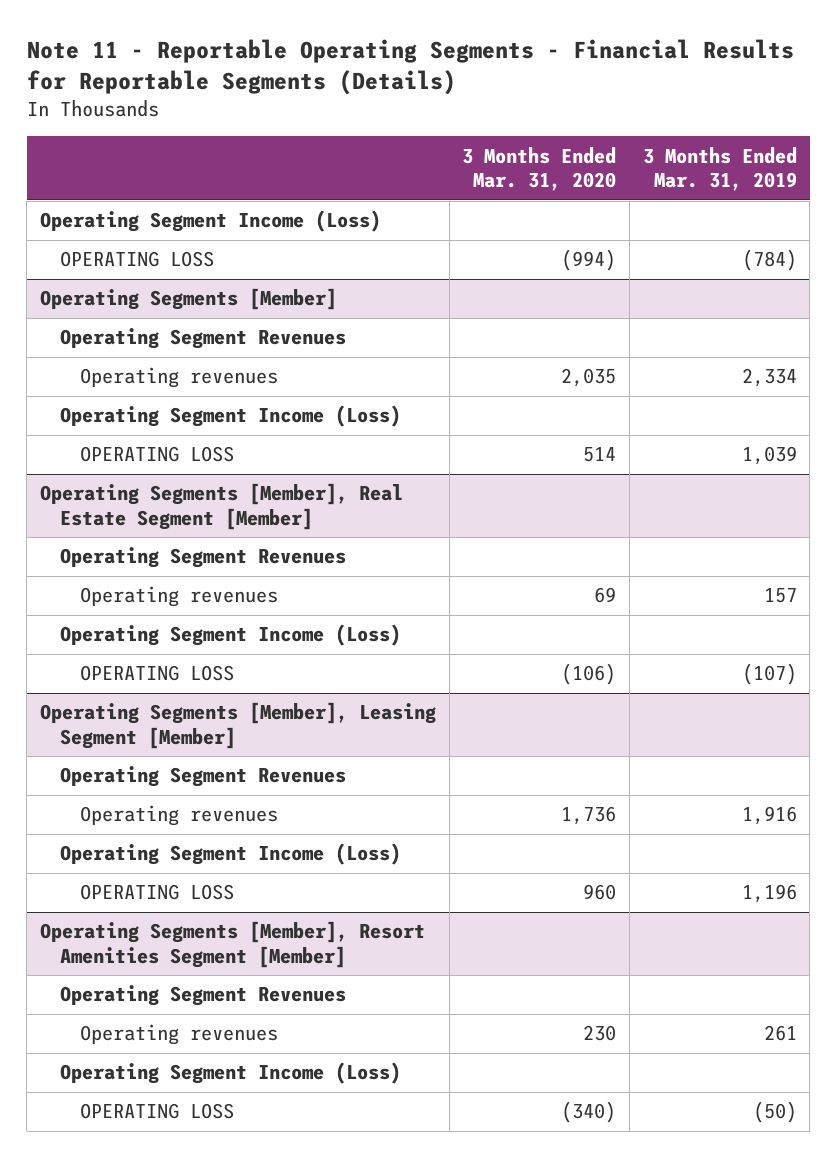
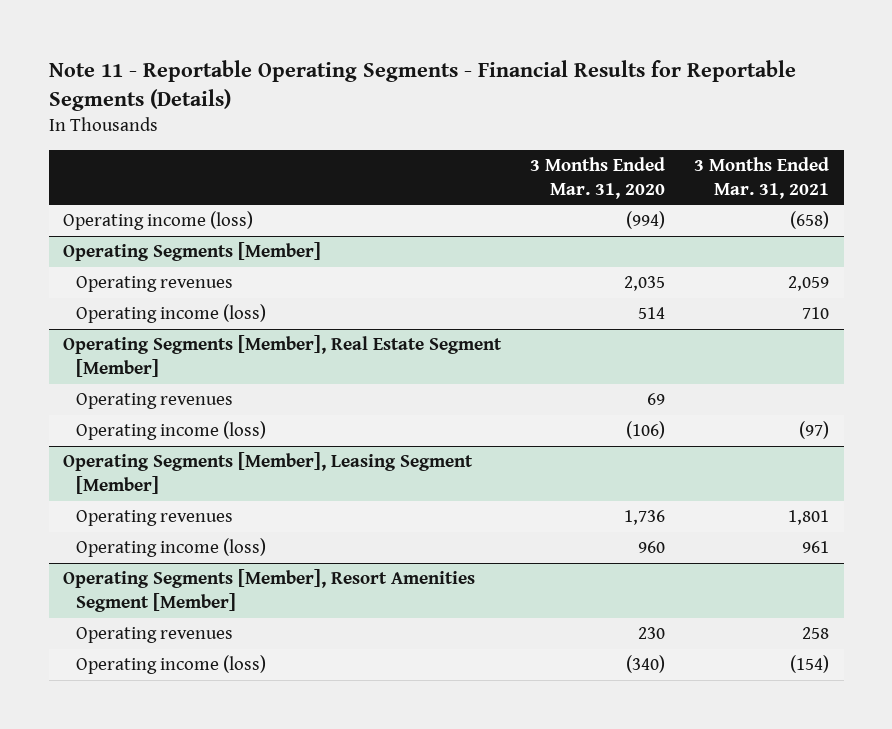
- | 3 Months Ended Mar. 31, 2020 | 3 Months Ended Mar. 31, 2019
+ | 3 Months Ended Mar. 31, 2020 | 3 Months Ended Mar. 31, 2021
- Operating Segment Income (Loss)
- OPERATING LOSS | (994) | (784)
+ Operating income (loss) | (994) | (658)
@ Operating Segments [Member]
- Operating Segment Revenues
- Operating Segment Income (Loss)
- OPERATING LOSS | 514 | 1,039
+ Operating income (loss) | 514 | 710
@ Operating Segments [Member], Real Estate Segment [Member]
- Operating Segment Revenues
- Operating Segment Income (Loss)
- OPERATING LOSS | (106) | (107)
+ Operating income (loss) | (106) | (97)
@ Operating Segments [Member], Leasing Segment [Member]
- Operating Segment Revenues
- Operating Segment Income (Loss)
- OPERATING LOSS | 960 | 1,196
+ Operating income (loss) | 960 | 961
@ Operating Segments [Member], Resort Amenities Segment [Member]
- Operating Segment Revenues
- Operating Segment Income (Loss)
- OPERATING LOSS | (340) | (50)
+ Operating income (loss) | (340) | (154)

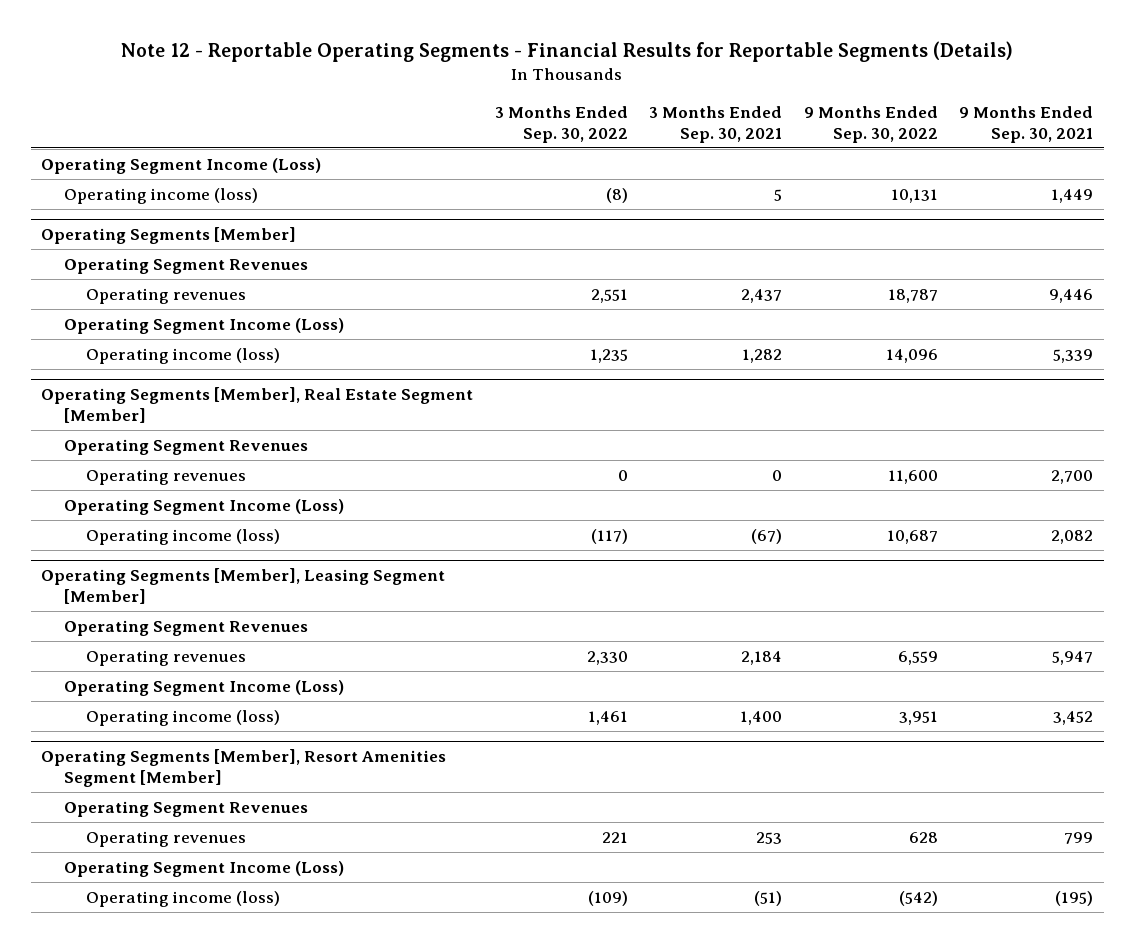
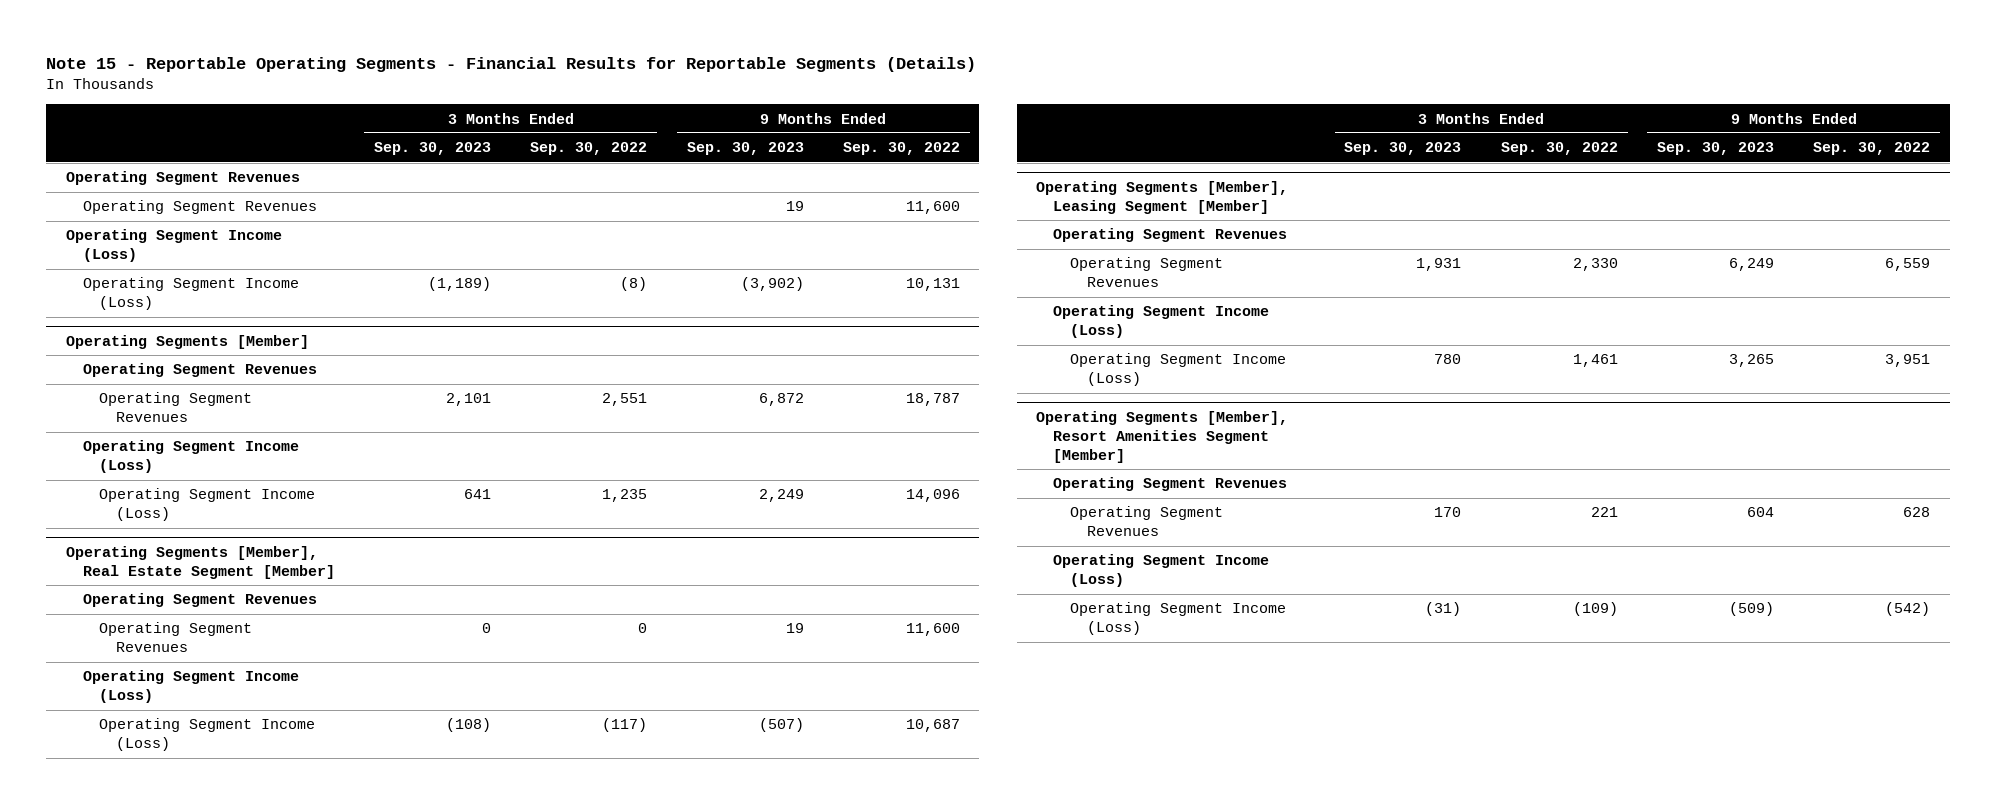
- Note 12 - Reportable Operating Segments - Financial Results for Reportable Segments (Details)
+ Note 15 - Reportable Operating Segments - Financial Results for Reportable Segments (Details)
- | 3 Months Ended Sep. 30, 2022 | 3 Months Ended Sep. 30, 2021 | 9 Months Ended Sep. 30, 2022 | 9 Months Ended Sep. 30, 2021
+ | 3 Months Ended Sep. 30, 2023 | 3 Months Ended Sep. 30, 2022 | 9 Months Ended Sep. 30, 2023 | 9 Months Ended Sep. 30, 2022
+ Operating Segment Revenues
+ Operating Segment Revenues | | | 19 | 11,600
- Operating income (loss) | (8) | 5 | 10,131 | 1,449
+ Operating Segment Income (Loss) | (1,189) | (8) | (3,902) | 10,131
@ Operating Segments [Member]
- Operating revenues | 2,551 | 2,437 | 18,787 | 9,446
+ Operating Segment Revenues | 2,101 | 2,551 | 6,872 | 18,787
- Operating income (loss) | 1,235 | 1,282 | 14,096 | 5,339
+ Operating Segment Income (Loss) | 641 | 1,235 | 2,249 | 14,096
@ Operating Segments [Member], Real Estate Segment [Member]
- Operating revenues | 0 | 0 | 11,600 | 2,700
+ Operating Segment Revenues | 0 | 0 | 19 | 11,600
- Operating income (loss) | (117) | (67) | 10,687 | 2,082
+ Operating Segment Income (Loss) | (108) | (117) | (507) | 10,687
@ Operating Segments [Member], Leasing Segment [Member]
- Operating revenues | 2,330 | 2,184 | 6,559 | 5,947
+ Operating Segment Revenues | 1,931 | 2,330 | 6,249 | 6,559
- Operating income (loss) | 1,461 | 1,400 | 3,951 | 3,452
+ Operating Segment Income (Loss) | 780 | 1,461 | 3,265 | 3,951
@ Operating Segments [Member], Resort Amenities Segment [Member]
- Operating revenues | 221 | 253 | 628 | 799
+ Operating Segment Revenues | 170 | 221 | 604 | 628
- Operating income (loss) | (109) | (51) | (542) | (195)
+ Operating Segment Income (Loss) | (31) | (109) | (509) | (542)

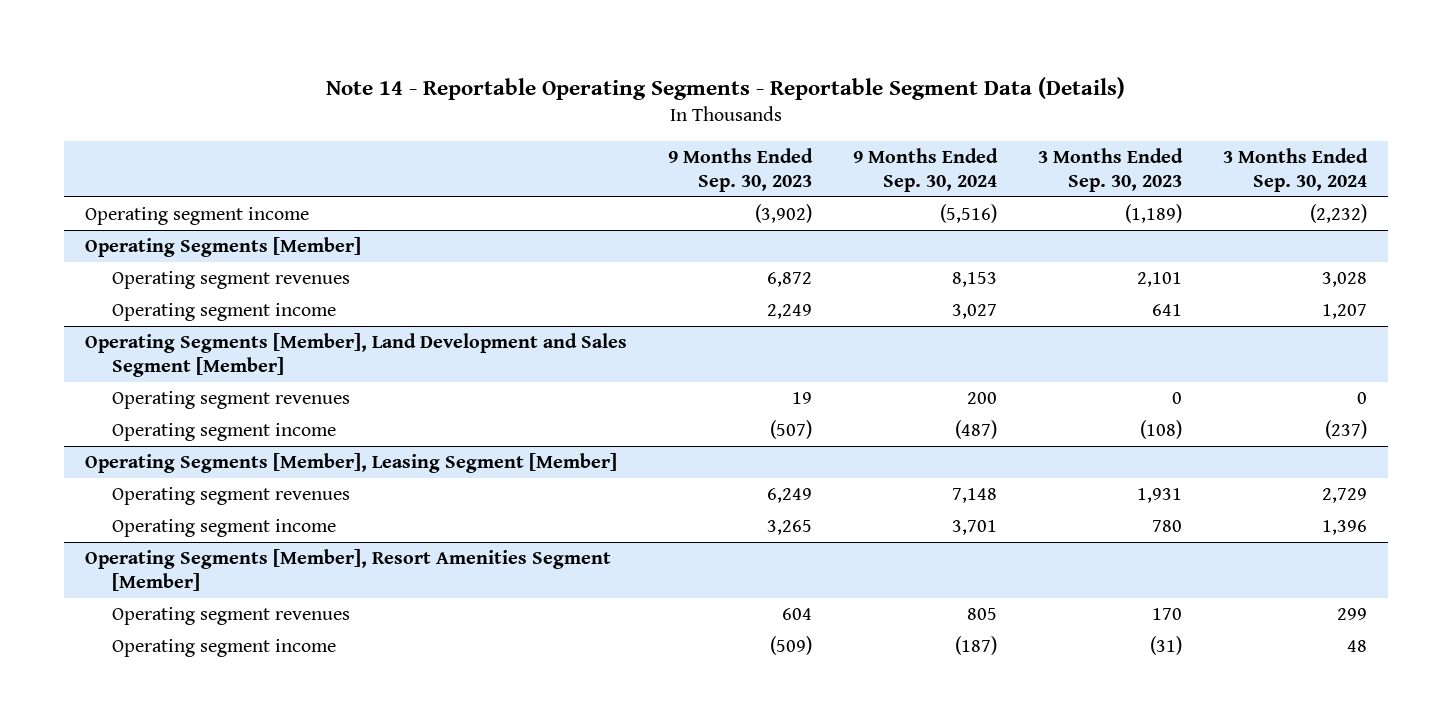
- Note 15 - Reportable Operating Segments - Financial Results for Reportable Segments (Details)
+ Note 14 - Reportable Operating Segments - Reportable Segment Data (Details)
- | 3 Months Ended Sep. 30, 2023 | 3 Months Ended Sep. 30, 2022 | 9 Months Ended Sep. 30, 2023 | 9 Months Ended Sep. 30, 2022
+ | 9 Months Ended Sep. 30, 2023 | 9 Months Ended Sep. 30, 2024 | 3 Months Ended Sep. 30, 2023 | 3 Months Ended Sep. 30, 2024
- Operating Segment Revenues
- Operating Segment Revenues | | | 19 | 11,600
- Operating Segment Income (Loss)
- Operating Segment Income (Loss) | (1,189) | (8) | (3,902) | 10,131
+ Operating segment income | (3,902) | (5,516) | (1,189) | (2,232)
@ Operating Segments [Member]
- Operating Segment Revenues
- Operating Segment Revenues | 2,101 | 2,551 | 6,872 | 18,787
- Operating Segment Income (Loss)
- Operating Segment Income (Loss) | 641 | 1,235 | 2,249 | 14,096
- Operating Segments [Member], Real Estate Segment [Member]
- Operating Segment Revenues
- Operating Segment Revenues | 0 | 0 | 19 | 11,600
- Operating Segment Income (Loss)
- Operating Segment Income (Loss) | (108) | (117) | (507) | 10,687
@ Operating Segments [Member]
+ Operating segment revenues | 6,872 | 8,153 | 2,101 | 3,028
+ Operating segment income | 2,249 | 3,027 | 641 | 1,207
+ Operating Segments [Member], Land Development and Sales Segment [Member]
+ Operating segment revenues | 19 | 200 | 0 | 0
+ Operating segment income | (507) | (487) | (108) | (237)
@ Operating Segments [Member], Leasing Segment [Member]
- Operating Segment Revenues
- Operating Segment Revenues | 1,931 | 2,330 | 6,249 | 6,559
- Operating Segment Income (Loss)
- Operating Segment Income (Loss) | 780 | 1,461 | 3,265 | 3,951
+ Operating segment revenues | 6,249 | 7,148 | 1,931 | 2,729
+ Operating segment income | 3,265 | 3,701 | 780 | 1,396
@ Operating Segments [Member], Resort Amenities Segment [Member]
- Operating Segment Revenues
- Operating Segment Revenues | 170 | 221 | 604 | 628
- Operating Segment Income (Loss)
- Operating Segment Income (Loss) | (31) | (109) | (509) | (542)
+ Operating segment revenues | 604 | 805 | 170 | 299
+ Operating segment income | (509) | (187) | (31) | 48

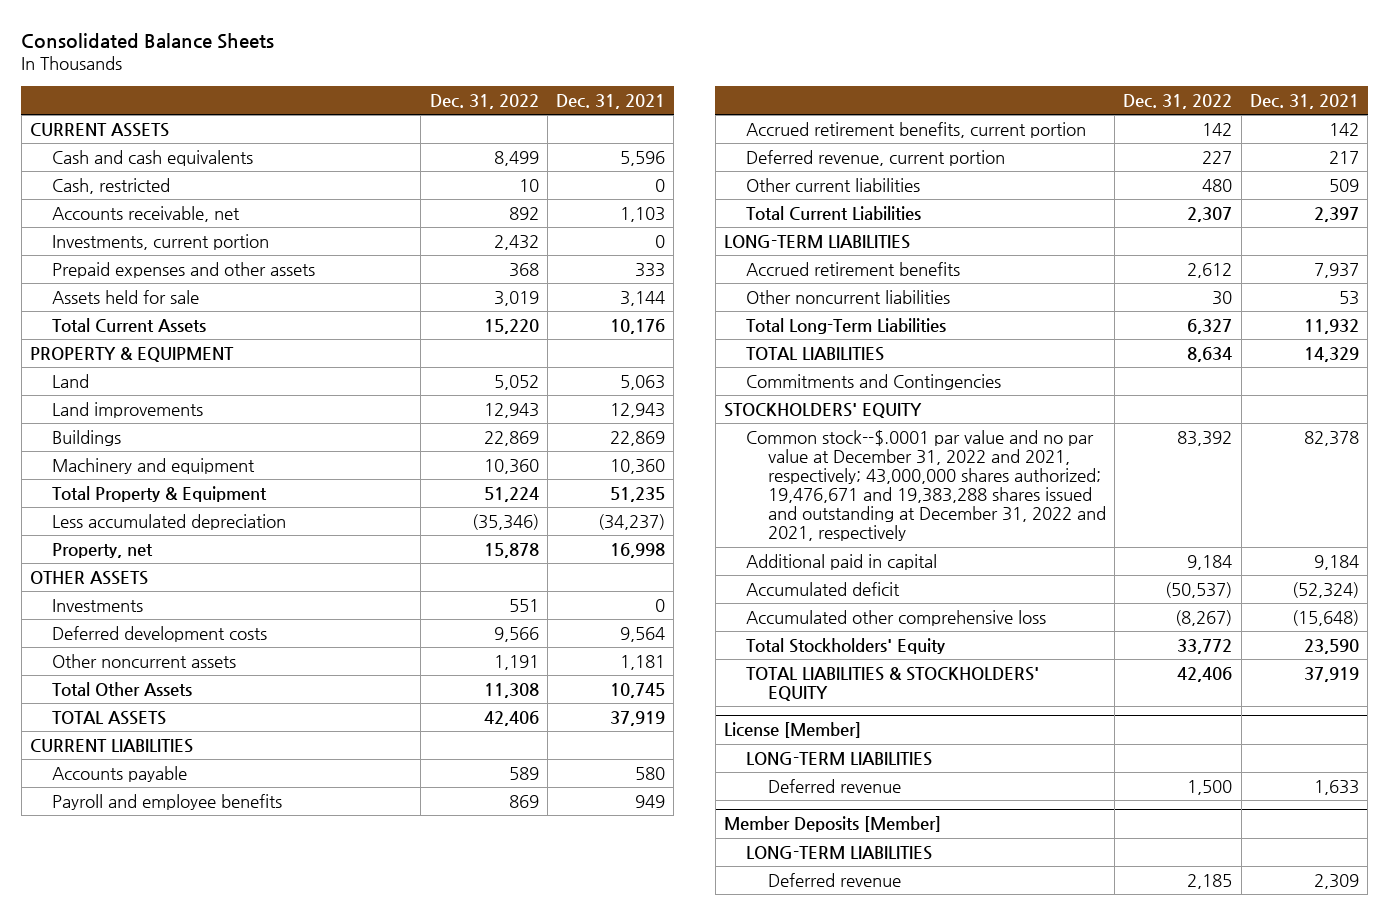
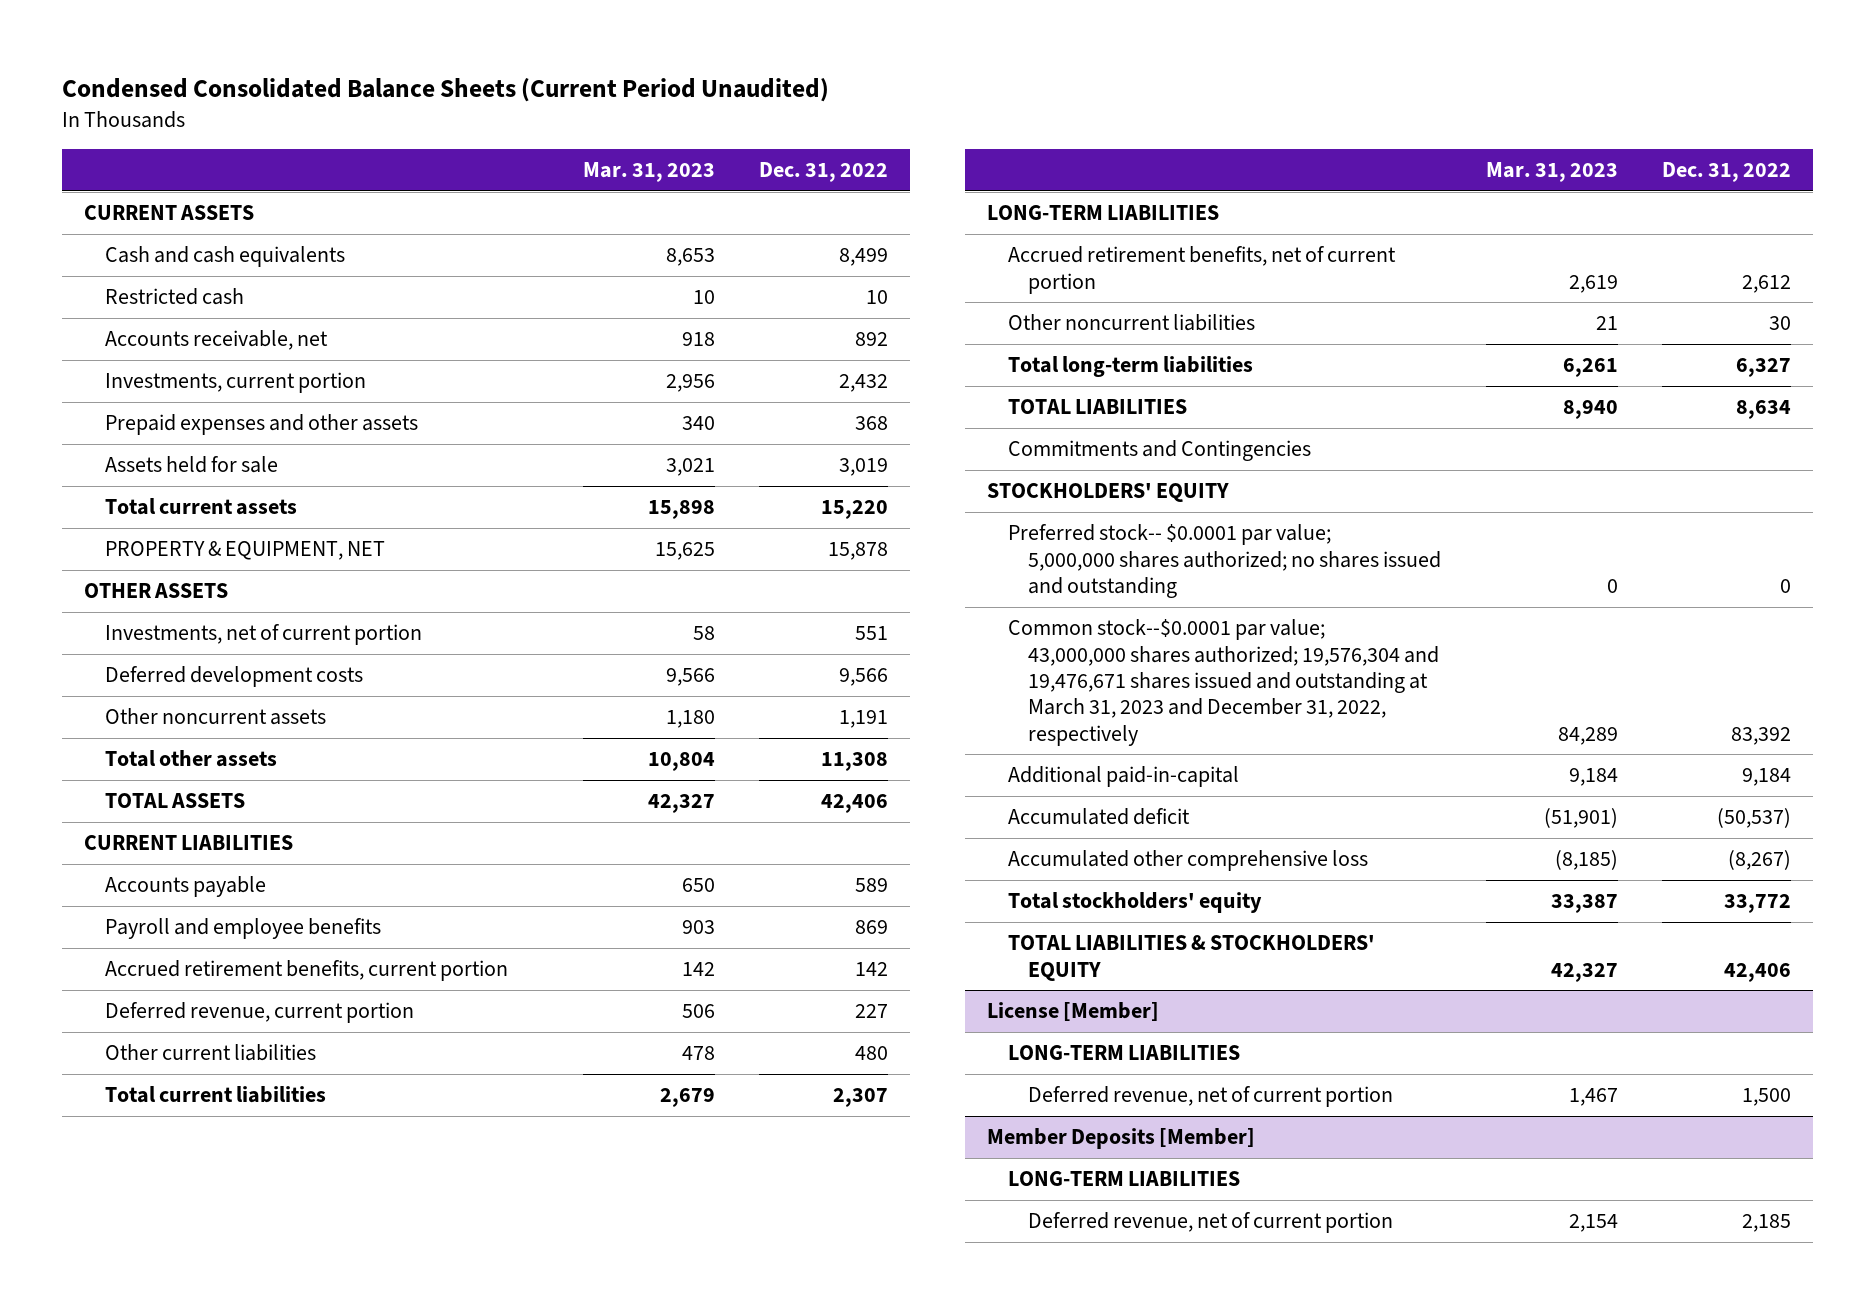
- Consolidated Balance Sheets
+ Condensed Consolidated Balance Sheets (Current Period Unaudited)
- | Dec. 31, 2022 | Dec. 31, 2021
+ | Mar. 31, 2023 | Dec. 31, 2022
- Cash, restricted | 10 | 0
+ Restricted cash | 10 | 10
- Total Current Assets | 15,220 | 10,176
- PROPERTY & EQUIPMENT
- Land | 5,052 | 5,063
- Land improvements | 12,943 | 12,943
- Buildings | 22,869 | 22,869
- Machinery and equipment | 10,360 | 10,360
- Total Property & Equipment | 51,224 | 51,235
- Less accumulated depreciation | (35,346) | (34,237)
- Property, net | 15,878 | 16,998
+ Total current assets | 15,898 | 15,220
+ PROPERTY & EQUIPMENT, NET | 15,625 | 15,878
- Investments | 551 | 0
+ Investments, net of current portion | 58 | 551
- Total Other Assets | 11,308 | 10,745
+ Total other assets | 10,804 | 11,308
- Total Current Liabilities | 2,307 | 2,397
+ Total current liabilities | 2,679 | 2,307
- Accrued retirement benefits | 2,612 | 7,937
+ Accrued retirement benefits, net of current portion | 2,619 | 2,612
- Total Long-Term Liabilities | 6,327 | 11,932
+ Total long-term liabilities | 6,261 | 6,327
- Common stock--$.0001 par value and no par value at December 31, 2022 and 2021, respectively; 43,000,000 shares authorized; 19,476,671 and 19,383,288 shares issued and outstanding at December 31, 2022 and 2021, respectively | 83,392 | 82,378
- Additional paid in capital | 9,184 | 9,184
+ Preferred stock-- $0.0001 par value; 5,000,000 shares authorized; no shares issued and outstanding | 0 | 0
+ Common stock--$0.0001 par value; 43,000,000 shares authorized; 19,576,304 and 19,476,671 shares issued and outstanding at March 31, 2023 and December 31, 2022, respectively | 84,289 | 83,392
+ Additional paid-in-capital | 9,184 | 9,184
- Total Stockholders' Equity | 33,772 | 23,590
+ Total stockholders' equity | 33,387 | 33,772
@ License [Member]
- Deferred revenue | 1,500 | 1,633
+ Deferred revenue, net of current portion | 1,467 | 1,500
@ Member Deposits [Member]
- Deferred revenue | 2,185 | 2,309
+ Deferred revenue, net of current portion | 2,154 | 2,185

